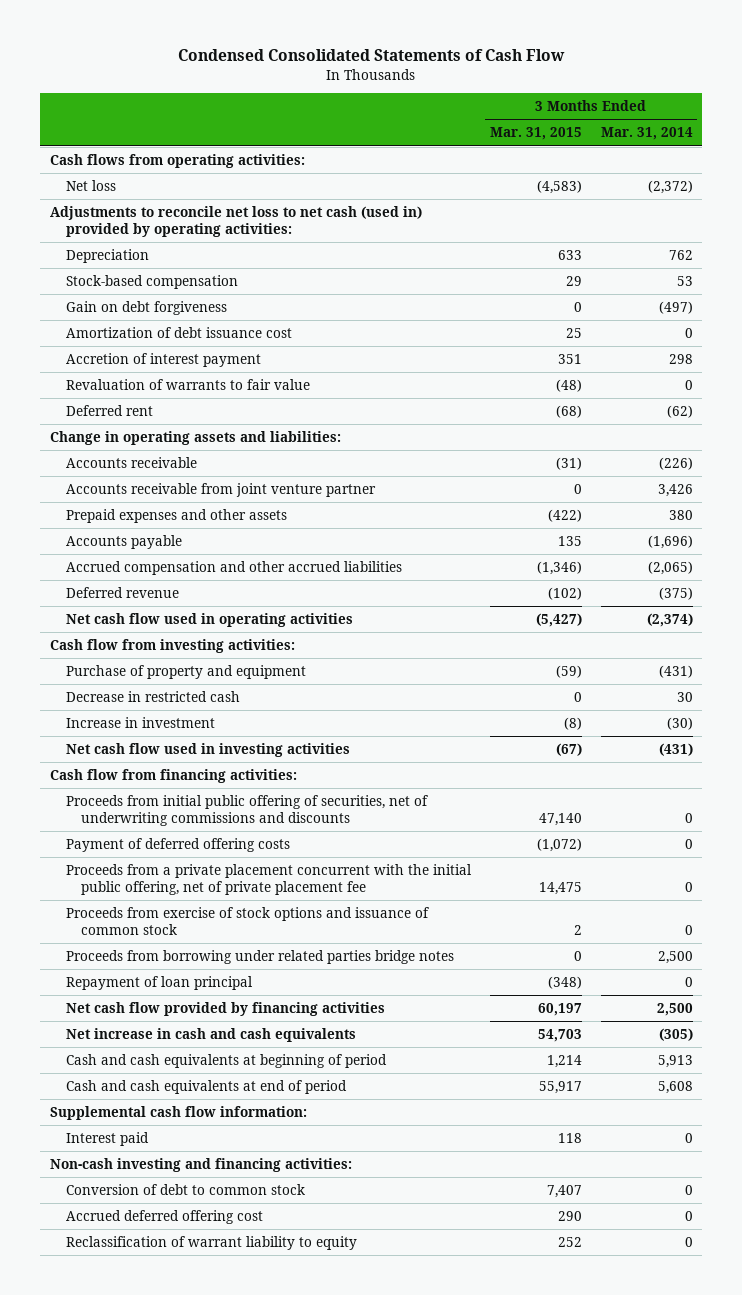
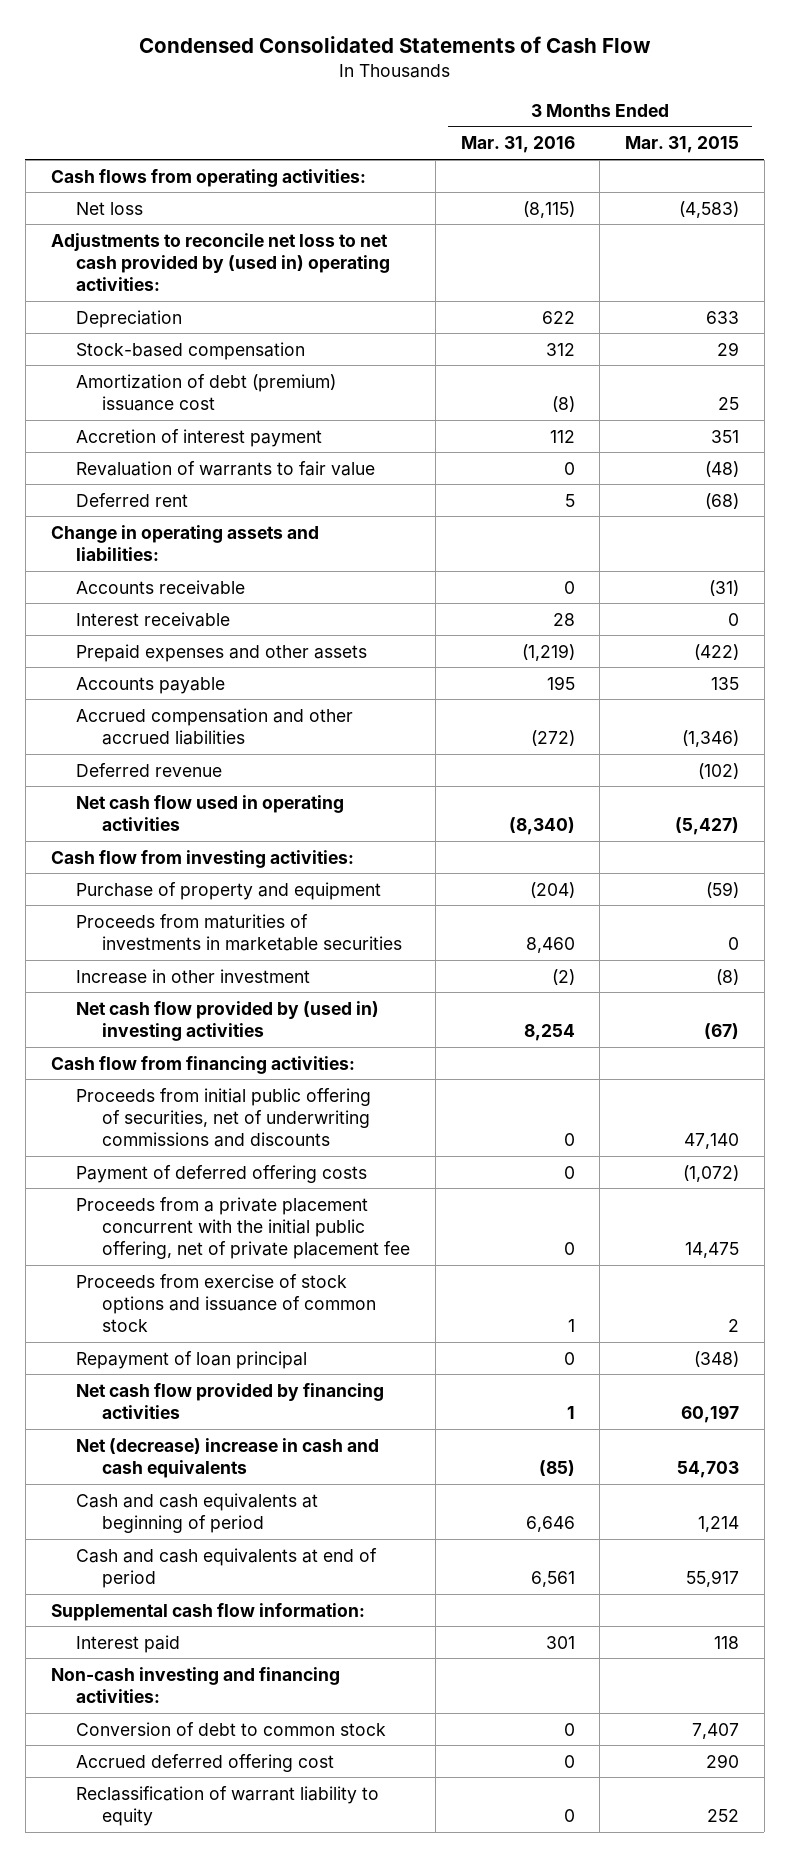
- | 3 Months Ended Mar. 31, 2015 | 3 Months Ended Mar. 31, 2014
+ | 3 Months Ended Mar. 31, 2016 | 3 Months Ended Mar. 31, 2015
- Adjustments to reconcile net loss to net cash (used in) provided by operating activities:
+ Adjustments to reconcile net loss to net cash provided by (used in) operating activities:
- Gain on debt forgiveness | 0 | (497)
- Amortization of debt issuance cost | 25 | 0
+ Amortization of debt (premium) issuance cost | (8) | 25
- Accounts receivable from joint venture partner | 0 | 3,426
+ Interest receivable | 28 | 0
- Decrease in restricted cash | 0 | 30
- Increase in investment | (8) | (30)
- Net cash flow used in investing activities | (67) | (431)
+ Proceeds from maturities of investments in marketable securities | 8,460 | 0
+ Increase in other investment | (2) | (8)
+ Net cash flow provided by (used in) investing activities | 8,254 | (67)
- Proceeds from borrowing under related parties bridge notes | 0 | 2,500
- Net increase in cash and cash equivalents | 54,703 | (305)
+ Net (decrease) increase in cash and cash equivalents | (85) | 54,703

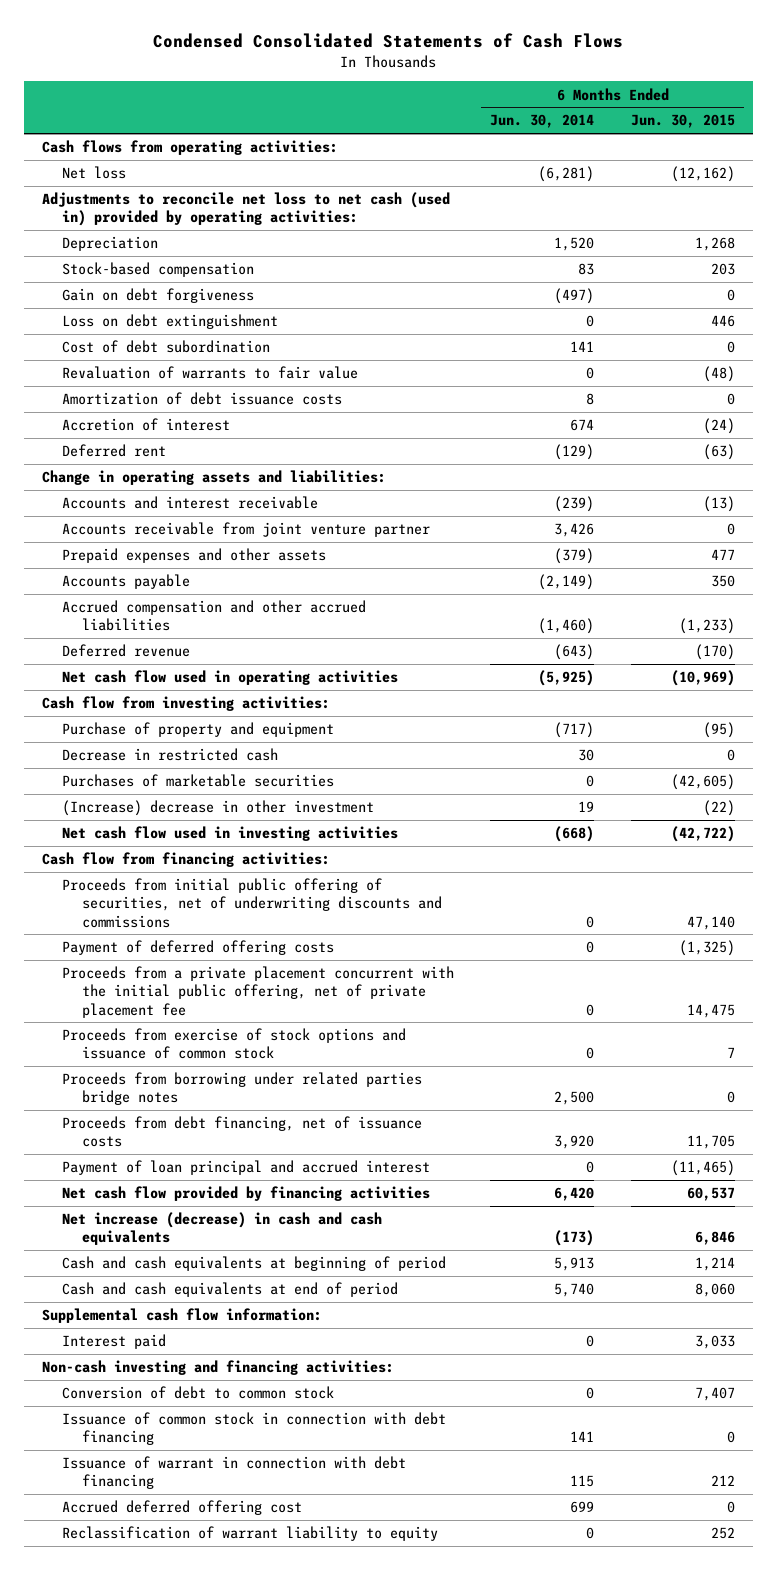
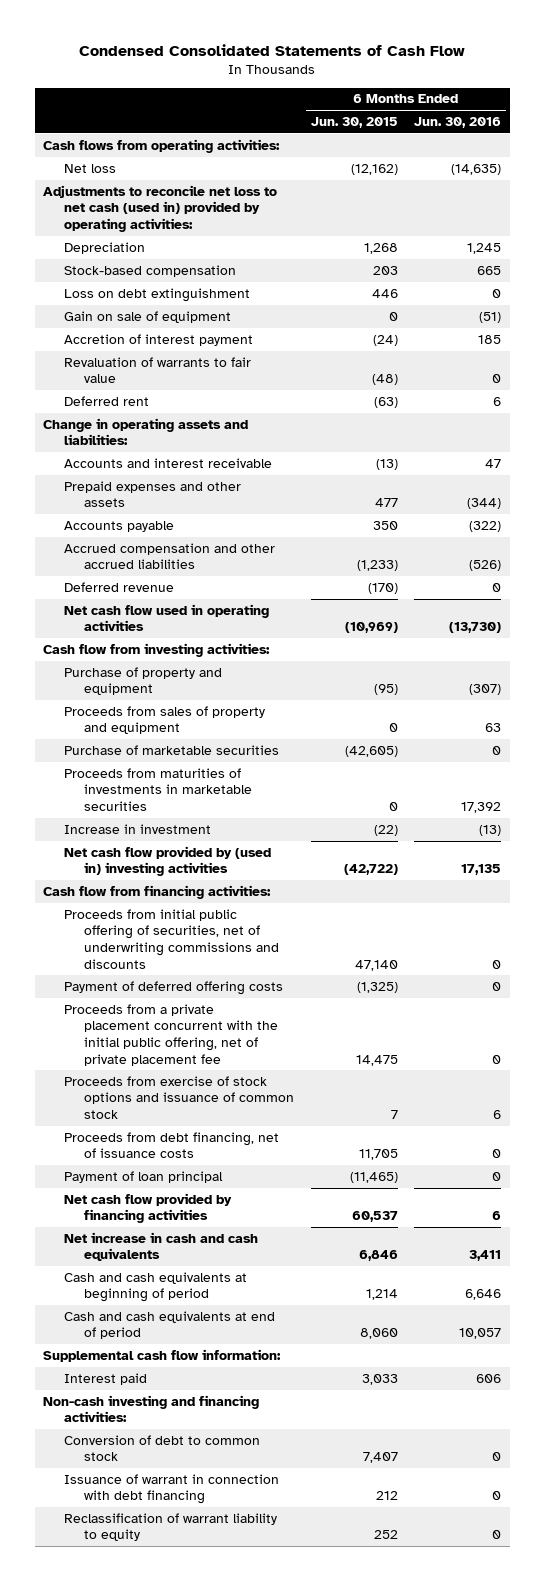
- Condensed Consolidated Statements of Cash Flows
+ Condensed Consolidated Statements of Cash Flow
- | 6 Months Ended Jun. 30, 2014 | 6 Months Ended Jun. 30, 2015
+ | 6 Months Ended Jun. 30, 2015 | 6 Months Ended Jun. 30, 2016
- Gain on debt forgiveness | (497) | 0
- Cost of debt subordination | 141 | 0
+ Gain on sale of equipment | 0 | (51)
+ Accretion of interest payment | (24) | 185
- Amortization of debt issuance costs | 8 | 0
- Accretion of interest | 674 | (24)
- Accounts receivable from joint venture partner | 3,426 | 0
- Decrease in restricted cash | 30 | 0
- Purchases of marketable securities | 0 | (42,605)
- (Increase) decrease in other investment | 19 | (22)
- Net cash flow used in investing activities | (668) | (42,722)
+ Proceeds from sales of property and equipment | 0 | 63
+ Purchase of marketable securities | (42,605) | 0
+ Proceeds from maturities of investments in marketable securities | 0 | 17,392
+ Increase in investment | (22) | (13)
+ Net cash flow provided by (used in) investing activities | (42,722) | 17,135
- Proceeds from initial public offering of securities, net of underwriting discounts and commissions | 0 | 47,140
+ Proceeds from initial public offering of securities, net of underwriting commissions and discounts | 47,140 | 0
- Proceeds from borrowing under related parties bridge notes | 2,500 | 0
- Payment of loan principal and accrued interest | 0 | (11,465)
+ Payment of loan principal | (11,465) | 0
- Net increase (decrease) in cash and cash equivalents | (173) | 6,846
+ Net increase in cash and cash equivalents | 6,846 | 3,411
- Issuance of common stock in connection with debt financing | 141 | 0
- Accrued deferred offering cost | 699 | 0

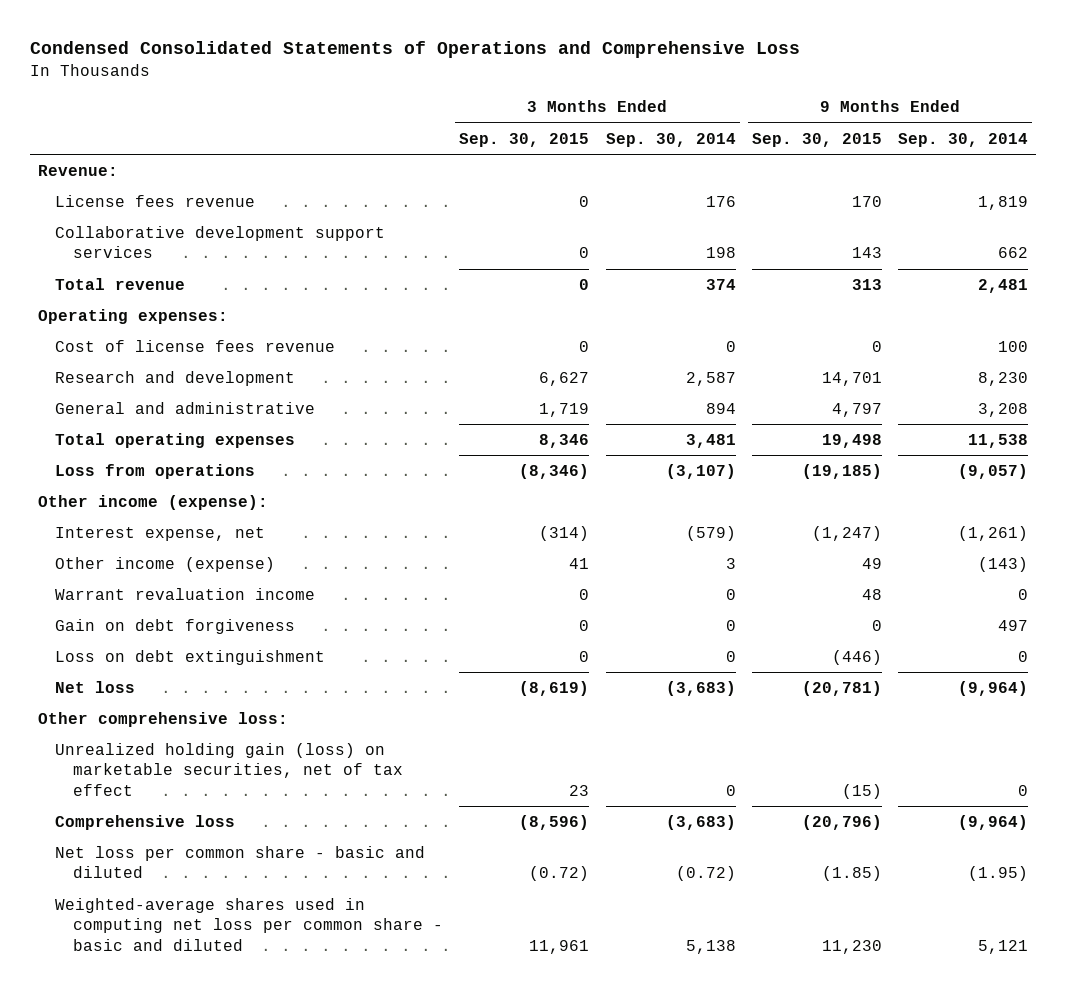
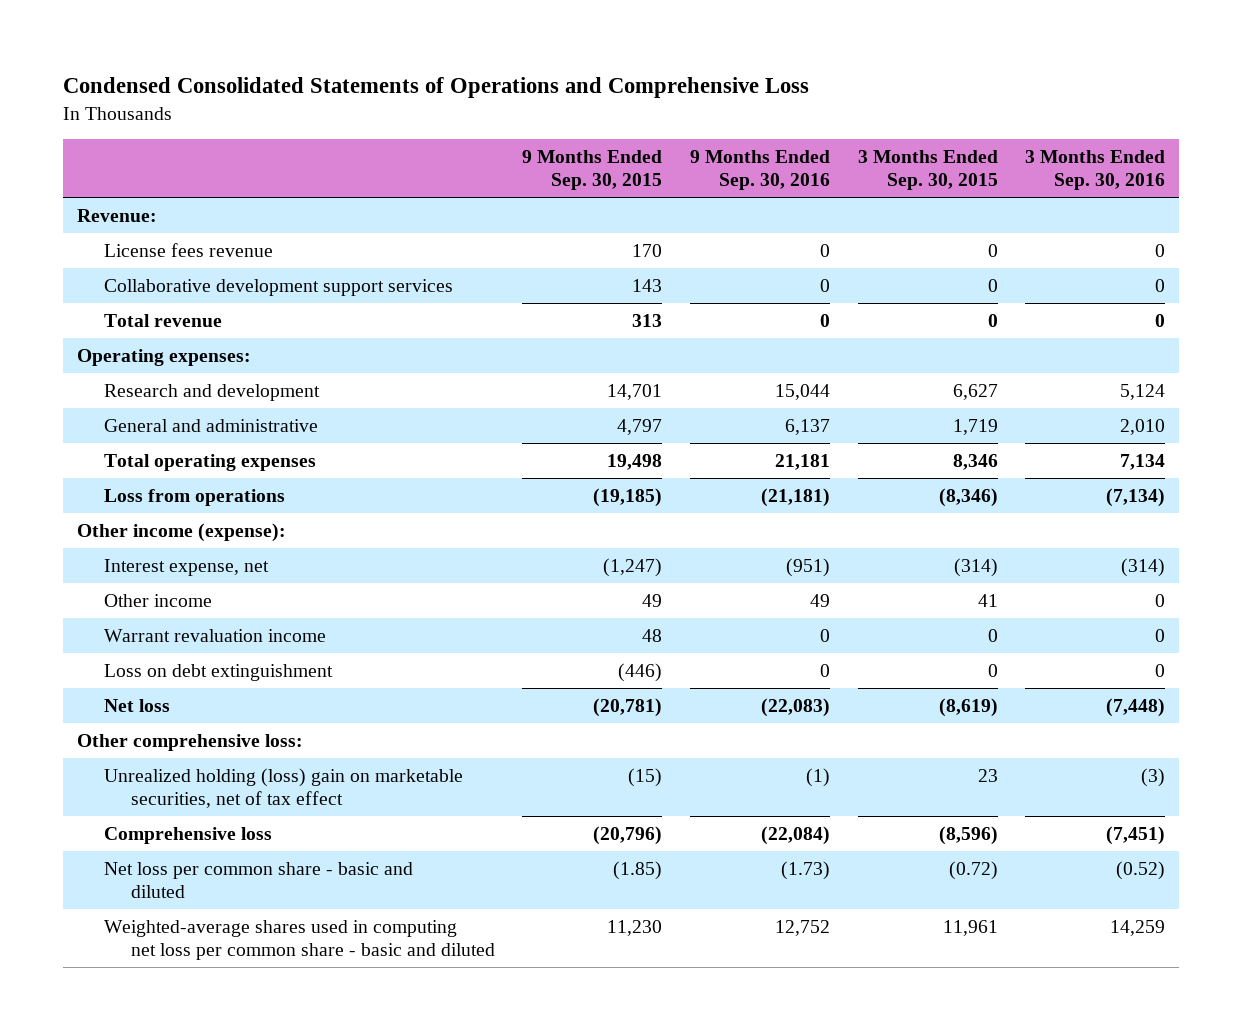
- | 3 Months Ended Sep. 30, 2015 | 3 Months Ended Sep. 30, 2014 | 9 Months Ended Sep. 30, 2015 | 9 Months Ended Sep. 30, 2014
+ | 9 Months Ended Sep. 30, 2015 | 9 Months Ended Sep. 30, 2016 | 3 Months Ended Sep. 30, 2015 | 3 Months Ended Sep. 30, 2016
- Cost of license fees revenue | 0 | 0 | 0 | 100
- Other income (expense) | 41 | 3 | 49 | (143)
+ Other income | 49 | 49 | 41 | 0
- Gain on debt forgiveness | 0 | 0 | 0 | 497
- Unrealized holding gain (loss) on marketable securities, net of tax effect | 23 | 0 | (15) | 0
+ Unrealized holding (loss) gain on marketable securities, net of tax effect | (15) | (1) | 23 | (3)

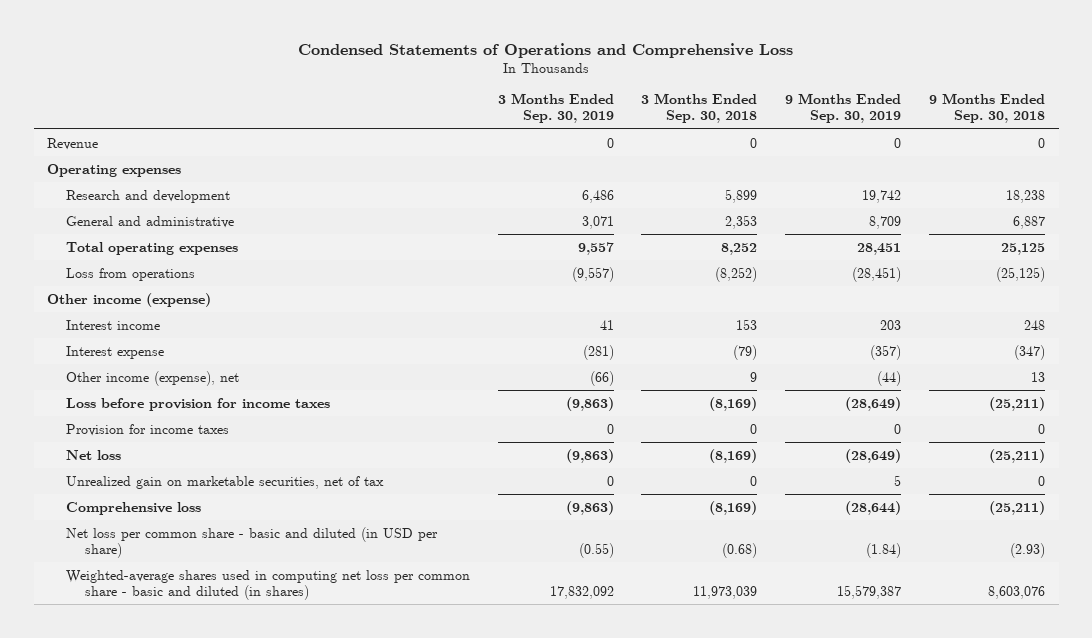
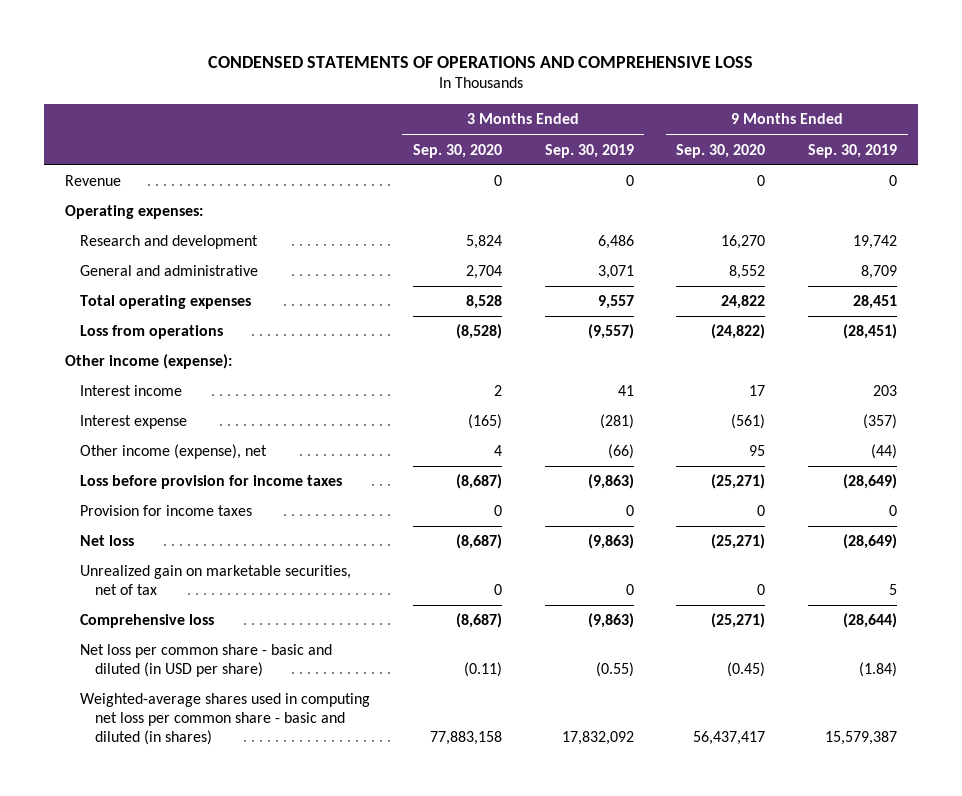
- Condensed Statements of Operations and Comprehensive Loss
+ CONDENSED STATEMENTS OF OPERATIONS AND COMPREHENSIVE LOSS
- | 3 Months Ended Sep. 30, 2019 | 3 Months Ended Sep. 30, 2018 | 9 Months Ended Sep. 30, 2019 | 9 Months Ended Sep. 30, 2018
+ | 3 Months Ended Sep. 30, 2020 | 3 Months Ended Sep. 30, 2019 | 9 Months Ended Sep. 30, 2020 | 9 Months Ended Sep. 30, 2019
- Operating expenses
+ Operating expenses:
- Other income (expense)
+ Other income (expense):

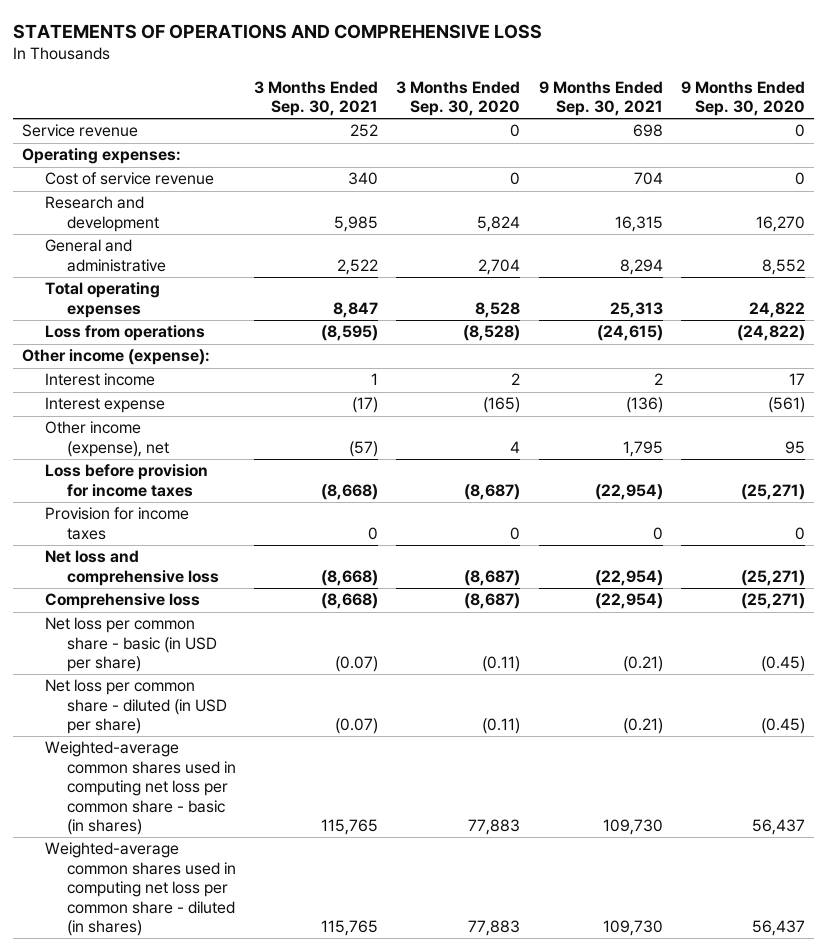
- CONDENSED STATEMENTS OF OPERATIONS AND COMPREHENSIVE LOSS
+ STATEMENTS OF OPERATIONS AND COMPREHENSIVE LOSS
- | 3 Months Ended Sep. 30, 2020 | 3 Months Ended Sep. 30, 2019 | 9 Months Ended Sep. 30, 2020 | 9 Months Ended Sep. 30, 2019
+ | 3 Months Ended Sep. 30, 2021 | 3 Months Ended Sep. 30, 2020 | 9 Months Ended Sep. 30, 2021 | 9 Months Ended Sep. 30, 2020
- Revenue | 0 | 0 | 0 | 0
+ Service revenue | 252 | 0 | 698 | 0
+ Cost of service revenue | 340 | 0 | 704 | 0
- Net loss | (8,687) | (9,863) | (25,271) | (28,649)
- Unrealized gain on marketable securities, net of tax | 0 | 0 | 0 | 5
+ Net loss and comprehensive loss | (8,668) | (8,687) | (22,954) | (25,271)
- Net loss per common share - basic and diluted (in USD per share) | (0.11) | (0.55) | (0.45) | (1.84)
- Weighted-average shares used in computing net loss per common share - basic and diluted (in shares) | 77,883,158 | 17,832,092 | 56,437,417 | 15,579,387
+ Net loss per common share - basic (in USD per share) | (0.07) | (0.11) | (0.21) | (0.45)
+ Net loss per common share - diluted (in USD per share) | (0.07) | (0.11) | (0.21) | (0.45)
+ Weighted-average common shares used in computing net loss per common share - basic (in shares) | 115,765 | 77,883 | 109,730 | 56,437
+ Weighted-average common shares used in computing net loss per common share - diluted (in shares) | 115,765 | 77,883 | 109,730 | 56,437

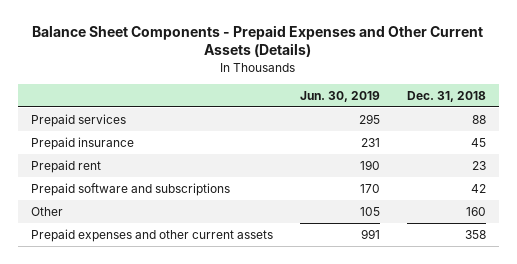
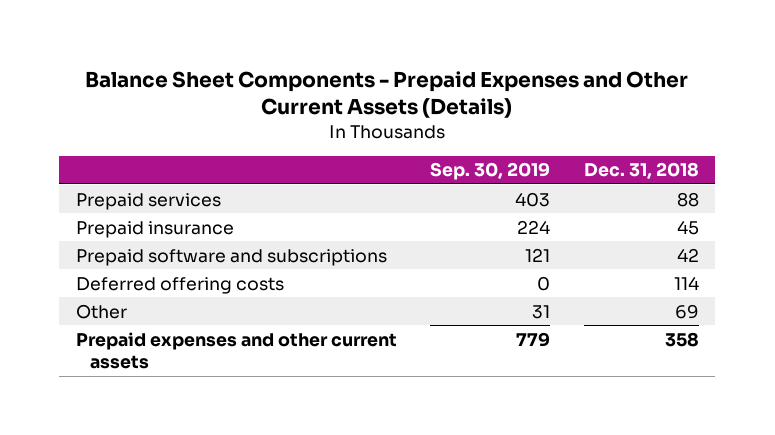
- | Jun. 30, 2019 | Dec. 31, 2018
+ | Sep. 30, 2019 | Dec. 31, 2018
- Prepaid rent | 190 | 23
- Other | 105 | 160
+ Deferred offering costs | 0 | 114
+ Other | 31 | 69

